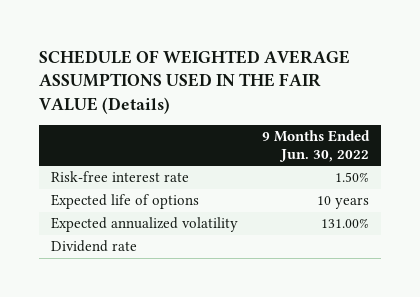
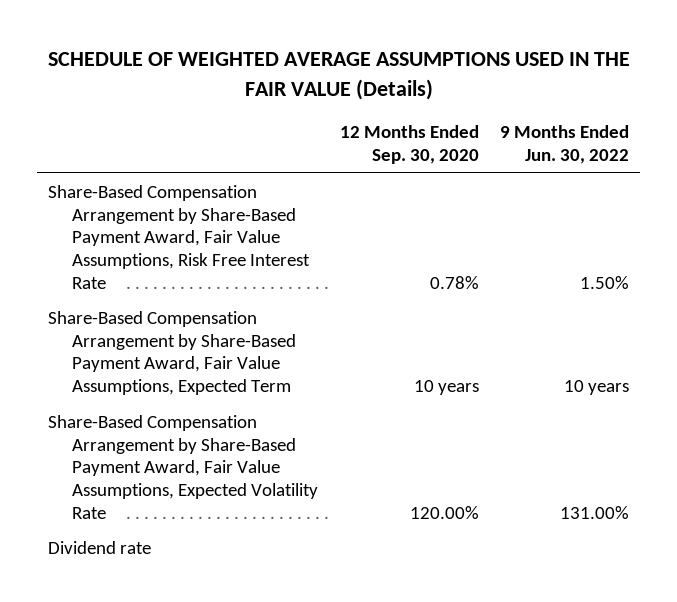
- | 9 Months Ended Jun. 30, 2022
+ | 12 Months Ended Sep. 30, 2020 | 9 Months Ended Jun. 30, 2022
- Risk-free interest rate | 1.50%
- Expected life of options | 10 years
- Expected annualized volatility | 131.00%
+ Share-Based Compensation Arrangement by Share-Based Payment Award, Fair Value Assumptions, Risk Free Interest Rate | 0.78% | 1.50%
+ Share-Based Compensation Arrangement by Share-Based Payment Award, Fair Value Assumptions, Expected Term | 10 years | 10 years
+ Share-Based Compensation Arrangement by Share-Based Payment Award, Fair Value Assumptions, Expected Volatility Rate | 120.00% | 131.00%

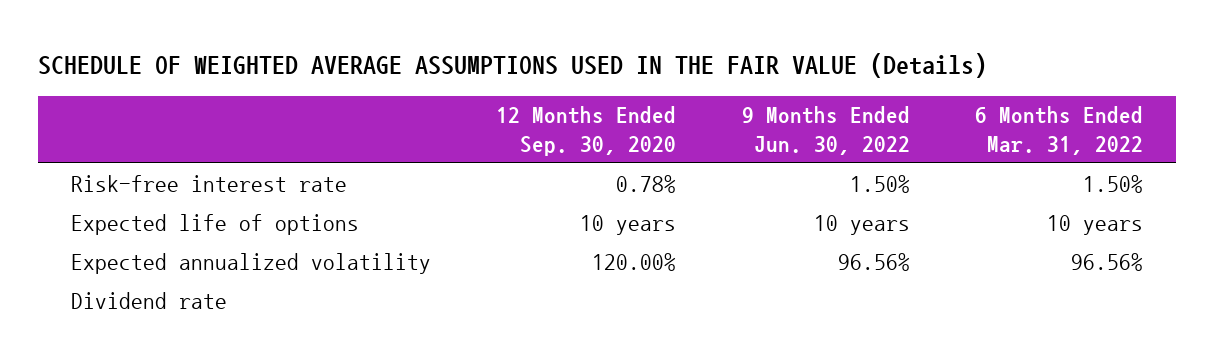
- | 12 Months Ended Sep. 30, 2020 | 9 Months Ended Jun. 30, 2022
+ | 12 Months Ended Sep. 30, 2020 | 9 Months Ended Jun. 30, 2022 | 6 Months Ended Mar. 31, 2022
- Share-Based Compensation Arrangement by Share-Based Payment Award, Fair Value Assumptions, Risk Free Interest Rate | 0.78% | 1.50%
- Share-Based Compensation Arrangement by Share-Based Payment Award, Fair Value Assumptions, Expected Term | 10 years | 10 years
- Share-Based Compensation Arrangement by Share-Based Payment Award, Fair Value Assumptions, Expected Volatility Rate | 120.00% | 131.00%
+ Risk-free interest rate | 0.78% | 1.50% | 1.50%
+ Expected life of options | 10 years | 10 years | 10 years
+ Expected annualized volatility | 120.00% | 96.56% | 96.56%

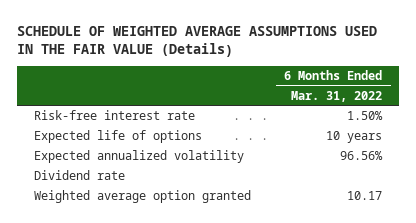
- | 12 Months Ended Sep. 30, 2020 | 9 Months Ended Jun. 30, 2022 | 6 Months Ended Mar. 31, 2022
+ | 6 Months Ended Mar. 31, 2022
+ Weighted average option granted | 10.17

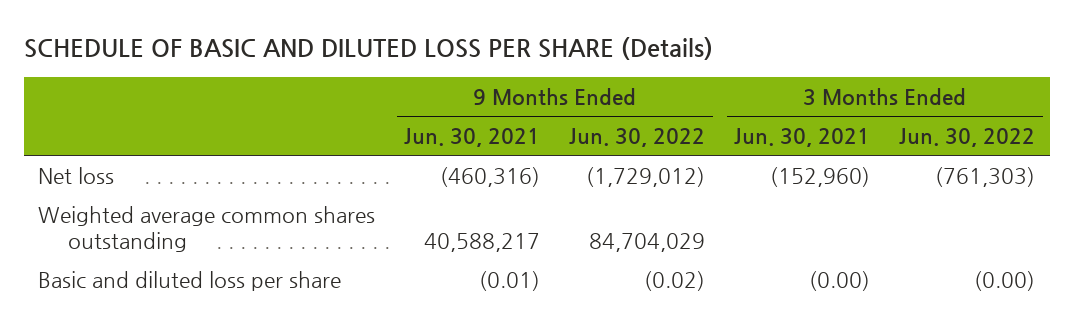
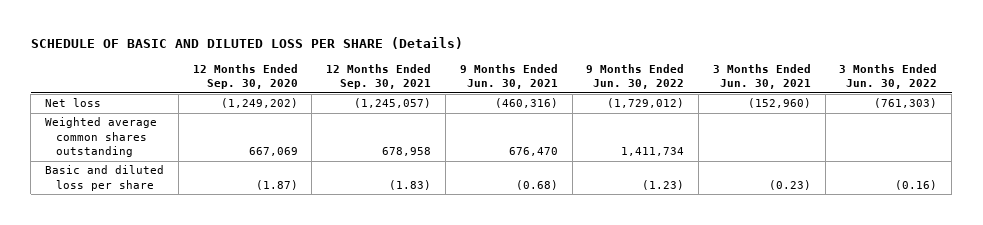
- | 9 Months Ended Jun. 30, 2021 | 9 Months Ended Jun. 30, 2022 | 3 Months Ended Jun. 30, 2021 | 3 Months Ended Jun. 30, 2022
+ | 12 Months Ended Sep. 30, 2020 | 12 Months Ended Sep. 30, 2021 | 9 Months Ended Jun. 30, 2021 | 9 Months Ended Jun. 30, 2022 | 3 Months Ended Jun. 30, 2021 | 3 Months Ended Jun. 30, 2022
- Weighted average common shares outstanding | 40,588,217 | 84,704,029 | |
- Basic and diluted loss per share | (0.01) | (0.02) | (0.00) | (0.00)
+ Weighted average common shares outstanding | 667,069 | 678,958 | 676,470 | 1,411,734 | |
+ Basic and diluted loss per share | (1.87) | (1.83) | (0.68) | (1.23) | (0.23) | (0.16)

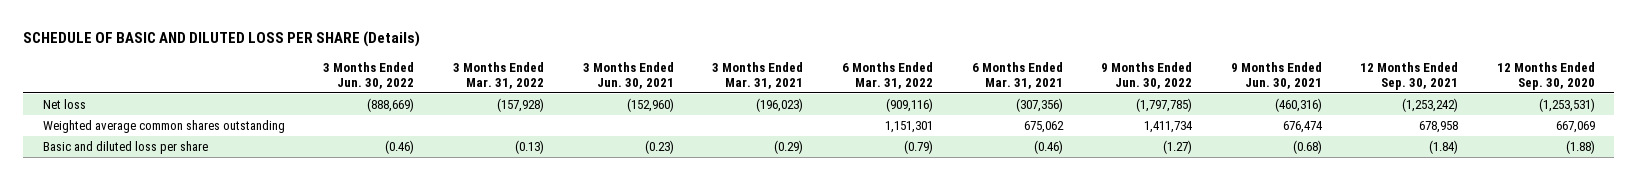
- | 12 Months Ended Sep. 30, 2020 | 12 Months Ended Sep. 30, 2021 | 9 Months Ended Jun. 30, 2021 | 9 Months Ended Jun. 30, 2022 | 3 Months Ended Jun. 30, 2021 | 3 Months Ended Jun. 30, 2022
+ | 3 Months Ended Jun. 30, 2022 | 3 Months Ended Mar. 31, 2022 | 3 Months Ended Jun. 30, 2021 | 3 Months Ended Mar. 31, 2021 | 6 Months Ended Mar. 31, 2022 | 6 Months Ended Mar. 31, 2021 | 9 Months Ended Jun. 30, 2022 | 9 Months Ended Jun. 30, 2021 | 12 Months Ended Sep. 30, 2021 | 12 Months Ended Sep. 30, 2020
- Net loss | (1,249,202) | (1,245,057) | (460,316) | (1,729,012) | (152,960) | (761,303)
- Weighted average common shares outstanding | 667,069 | 678,958 | 676,470 | 1,411,734 | |
- Basic and diluted loss per share | (1.87) | (1.83) | (0.68) | (1.23) | (0.23) | (0.16)
+ Net loss | (888,669) | (157,928) | (152,960) | (196,023) | (909,116) | (307,356) | (1,797,785) | (460,316) | (1,253,242) | (1,253,531)
+ Weighted average common shares outstanding | | | | | 1,151,301 | 675,062 | 1,411,734 | 676,474 | 678,958 | 667,069
+ Basic and diluted loss per share | (0.46) | (0.13) | (0.23) | (0.29) | (0.79) | (0.46) | (1.27) | (0.68) | (1.84) | (1.88)

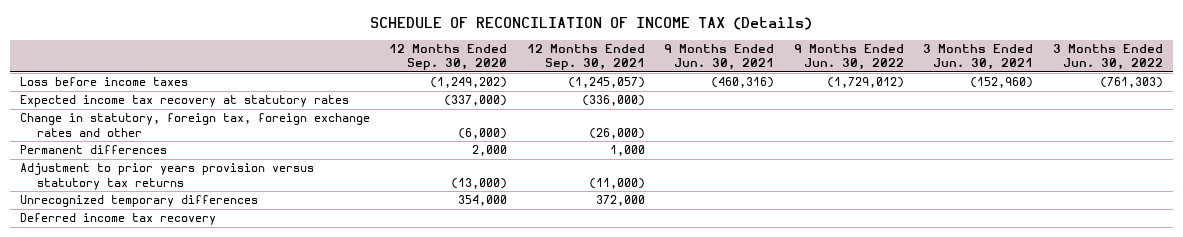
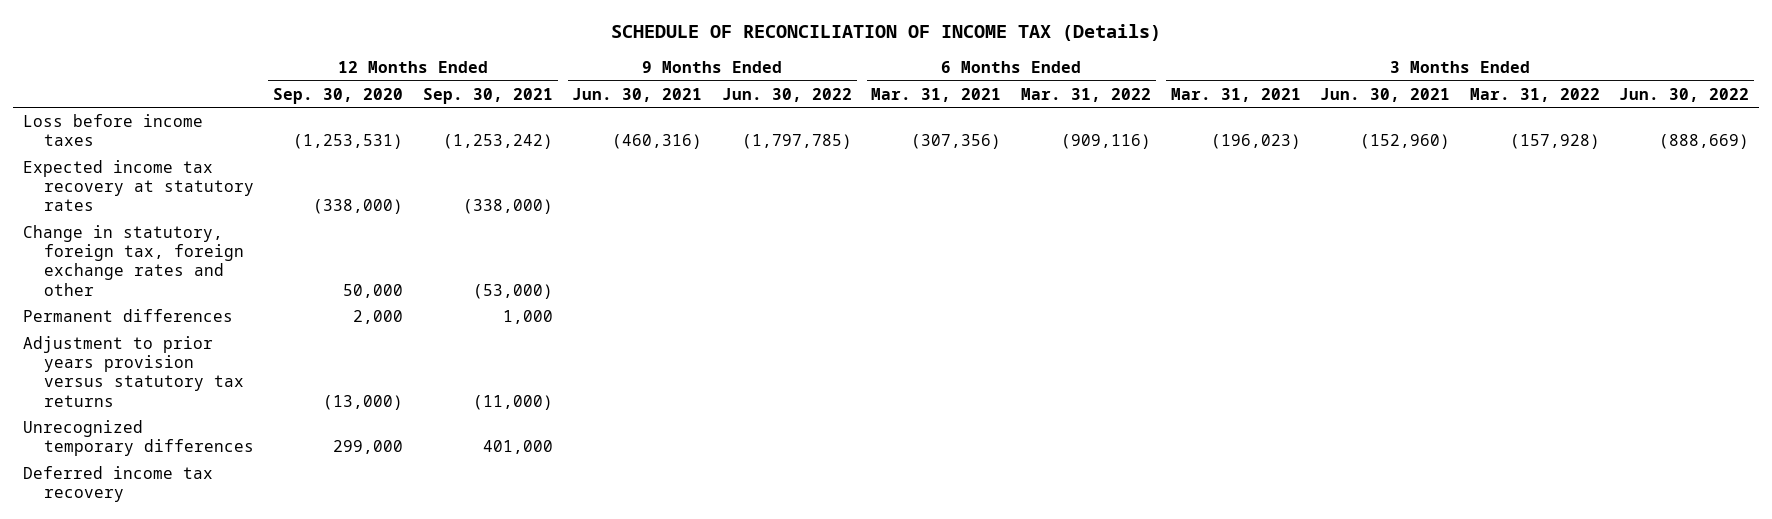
- | 12 Months Ended Sep. 30, 2020 | 12 Months Ended Sep. 30, 2021 | 9 Months Ended Jun. 30, 2021 | 9 Months Ended Jun. 30, 2022 | 3 Months Ended Jun. 30, 2021 | 3 Months Ended Jun. 30, 2022
+ | 12 Months Ended Sep. 30, 2020 | 12 Months Ended Sep. 30, 2021 | 9 Months Ended Jun. 30, 2021 | 9 Months Ended Jun. 30, 2022 | 6 Months Ended Mar. 31, 2021 | 6 Months Ended Mar. 31, 2022 | 3 Months Ended Mar. 31, 2021 | 3 Months Ended Jun. 30, 2021 | 3 Months Ended Mar. 31, 2022 | 3 Months Ended Jun. 30, 2022
- Loss before income taxes | (1,249,202) | (1,245,057) | (460,316) | (1,729,012) | (152,960) | (761,303)
- Expected income tax recovery at statutory rates | (337,000) | (336,000) | | | |
- Change in statutory, foreign tax, foreign exchange rates and other | (6,000) | (26,000) | | | |
+ Loss before income taxes | (1,253,531) | (1,253,242) | (460,316) | (1,797,785) | (307,356) | (909,116) | (196,023) | (152,960) | (157,928) | (888,669)
+ Expected income tax recovery at statutory rates | (338,000) | (338,000) | | | | | | | |
+ Change in statutory, foreign tax, foreign exchange rates and other | 50,000 | (53,000) | | | | | | | |
- Unrecognized temporary differences | 354,000 | 372,000 | | | |
+ Unrecognized temporary differences | 299,000 | 401,000 | | | | | | | |

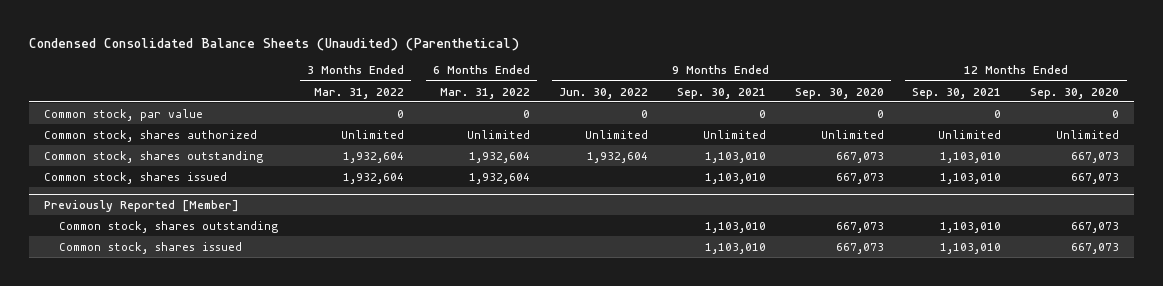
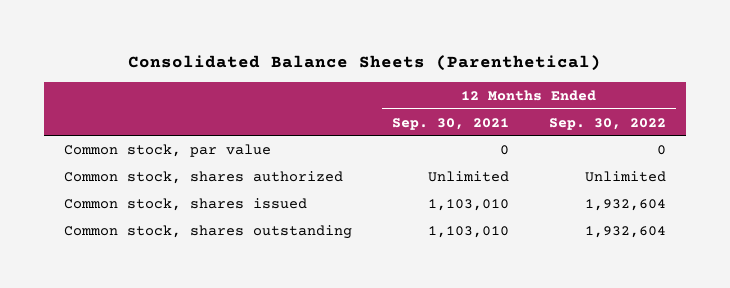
- Condensed Consolidated Balance Sheets (Unaudited) (Parenthetical)
+ Consolidated Balance Sheets (Parenthetical)
- | 3 Months Ended Mar. 31, 2022 | 6 Months Ended Mar. 31, 2022 | 9 Months Ended Jun. 30, 2022 | 9 Months Ended Sep. 30, 2021 | 9 Months Ended Sep. 30, 2020 | 12 Months Ended Sep. 30, 2021 | 12 Months Ended Sep. 30, 2020
+ | 12 Months Ended Sep. 30, 2021 | 12 Months Ended Sep. 30, 2022
- Common stock, shares outstanding | 1,932,604 | 1,932,604 | 1,932,604 | 1,103,010 | 667,073 | 1,103,010 | 667,073
- Previously Reported [Member]
- Common stock, shares issued | | | | 1,103,010 | 667,073 | 1,103,010 | 667,073

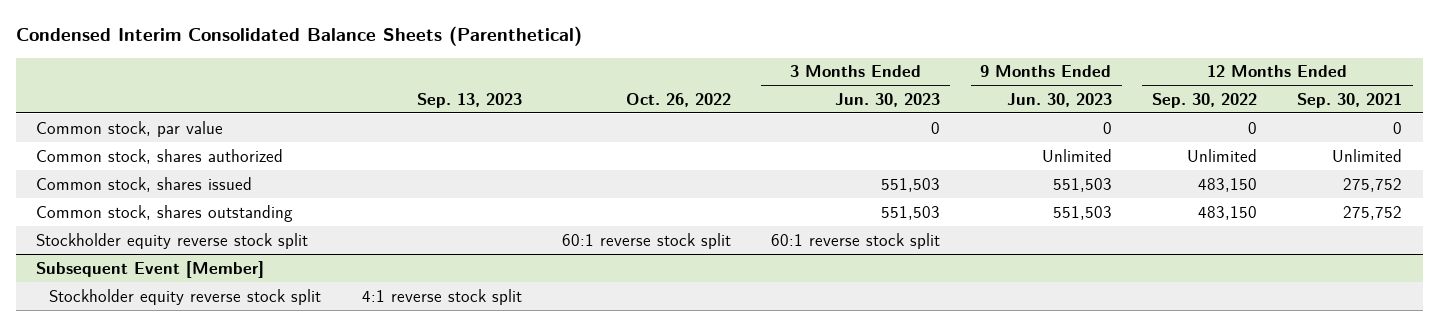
- Consolidated Balance Sheets (Parenthetical)
+ Condensed Interim Consolidated Balance Sheets (Parenthetical)
- | 12 Months Ended Sep. 30, 2021 | 12 Months Ended Sep. 30, 2022
+ | Sep. 13, 2023 | Oct. 26, 2022 | 3 Months Ended Jun. 30, 2023 | 9 Months Ended Jun. 30, 2023 | 12 Months Ended Sep. 30, 2022 | 12 Months Ended Sep. 30, 2021
- Common stock, shares issued | 1,103,010 | 1,932,604
- Common stock, shares outstanding | 1,103,010 | 1,932,604
+ Common stock, shares issued | | | 551,503 | 551,503 | 483,150 | 275,752
+ Common stock, shares outstanding | | | 551,503 | 551,503 | 483,150 | 275,752
+ Stockholder equity reverse stock split | | 60:1 reverse stock split | 60:1 reverse stock split | | |
+ Subsequent Event [Member]
+ Stockholder equity reverse stock split | 4:1 reverse stock split | | | | |

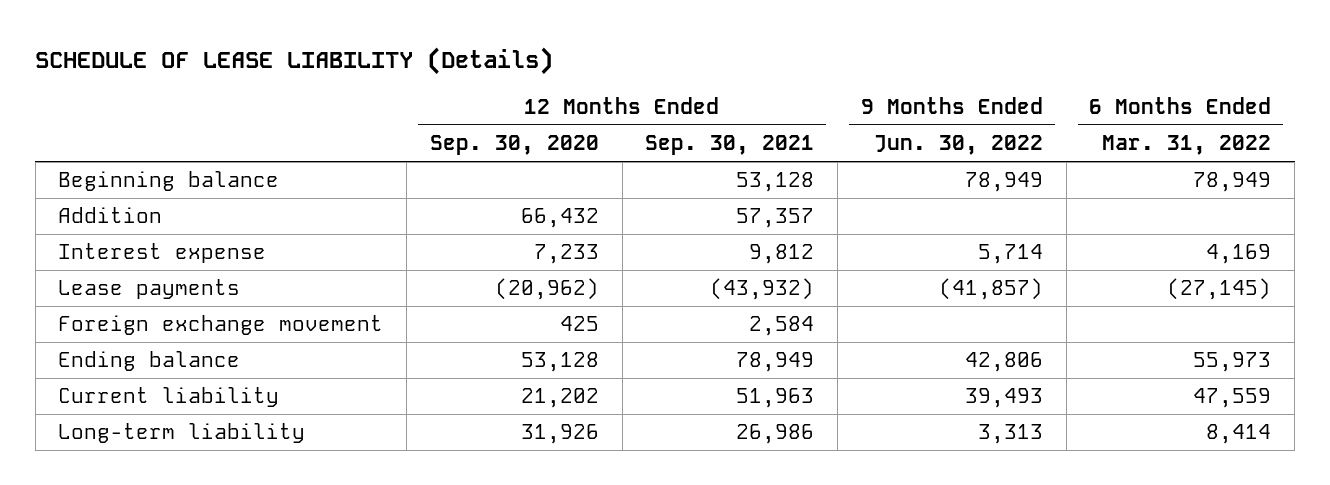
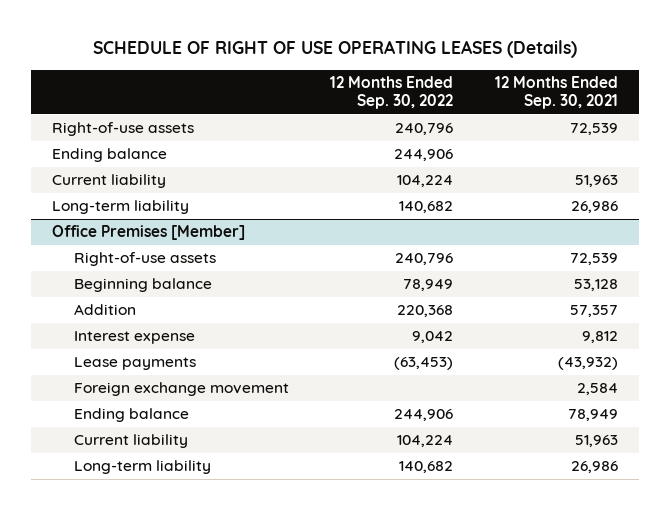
- SCHEDULE OF LEASE LIABILITY (Details)
+ SCHEDULE OF RIGHT OF USE OPERATING LEASES (Details)
- | 12 Months Ended Sep. 30, 2020 | 12 Months Ended Sep. 30, 2021 | 9 Months Ended Jun. 30, 2022 | 6 Months Ended Mar. 31, 2022
+ | 12 Months Ended Sep. 30, 2022 | 12 Months Ended Sep. 30, 2021
+ Right-of-use assets | 240,796 | 72,539
+ Ending balance | 244,906 |
+ Current liability | 104,224 | 51,963
+ Long-term liability | 140,682 | 26,986
+ Office Premises [Member]
+ Right-of-use assets | 240,796 | 72,539

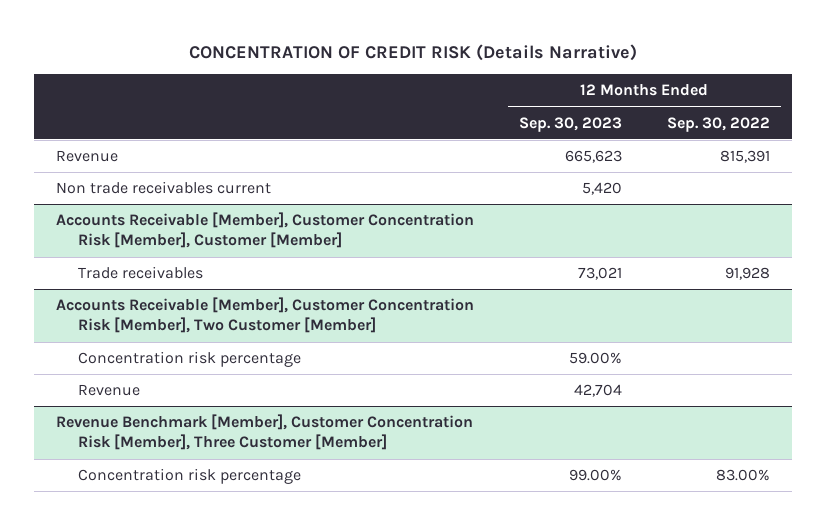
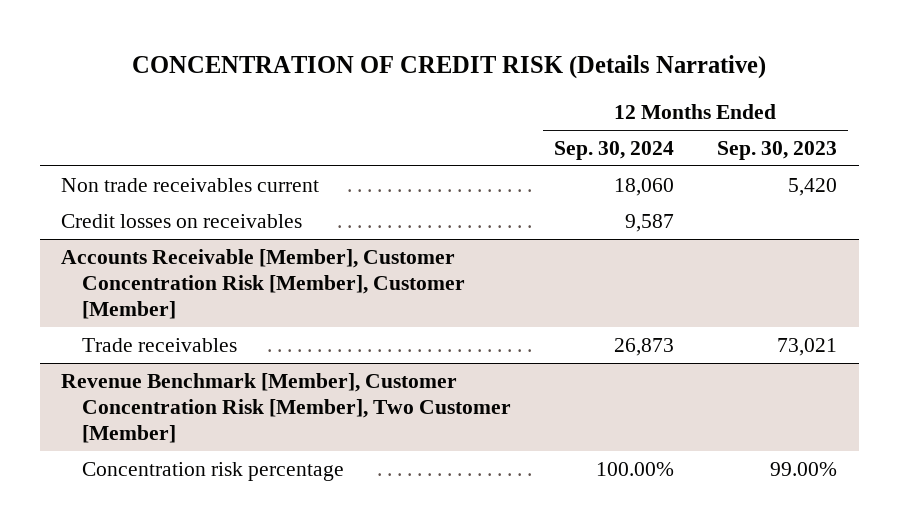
- | 12 Months Ended Sep. 30, 2023 | 12 Months Ended Sep. 30, 2022
+ | 12 Months Ended Sep. 30, 2024 | 12 Months Ended Sep. 30, 2023
- Revenue | 665,623 | 815,391
+ Credit losses on receivables | 9,587 |
- Accounts Receivable [Member], Customer Concentration Risk [Member], Two Customer [Member]
- Concentration risk percentage | 59.00% |
- Revenue | 42,704 |
- Revenue Benchmark [Member], Customer Concentration Risk [Member], Three Customer [Member]
+ Revenue Benchmark [Member], Customer Concentration Risk [Member], Two Customer [Member]

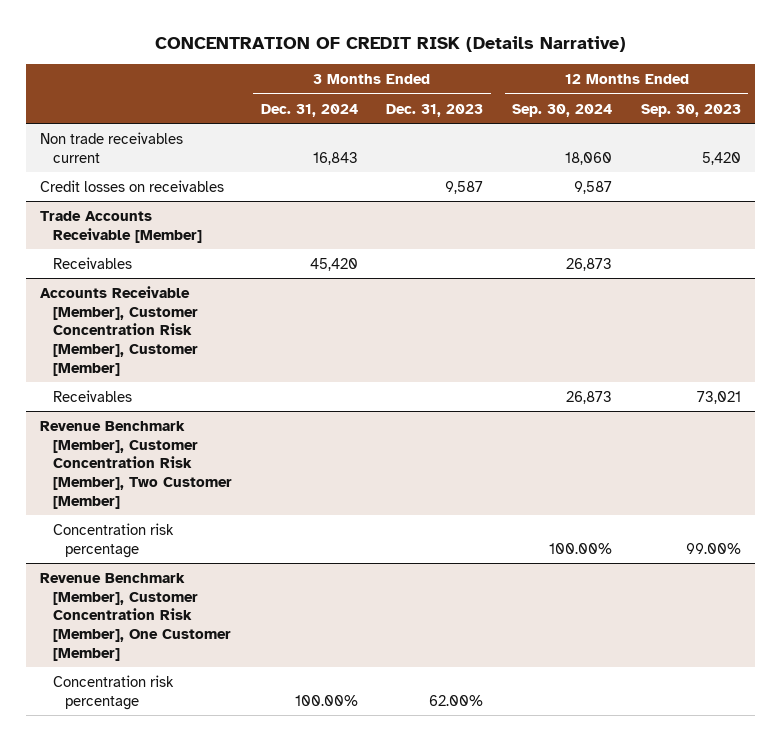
- | 12 Months Ended Sep. 30, 2024 | 12 Months Ended Sep. 30, 2023
+ | 3 Months Ended Dec. 31, 2024 | 3 Months Ended Dec. 31, 2023 | 12 Months Ended Sep. 30, 2024 | 12 Months Ended Sep. 30, 2023
+ Trade Accounts Receivable [Member]
+ Receivables | 45,420 | | 26,873 |
@ Accounts Receivable [Member], Customer Concentration Risk [Member], Customer [Member]
- Trade receivables | 26,873 | 73,021
+ Receivables | | | 26,873 | 73,021
+ Revenue Benchmark [Member], Customer Concentration Risk [Member], One Customer [Member]
+ Concentration risk percentage | 100.00% | 62.00% | |

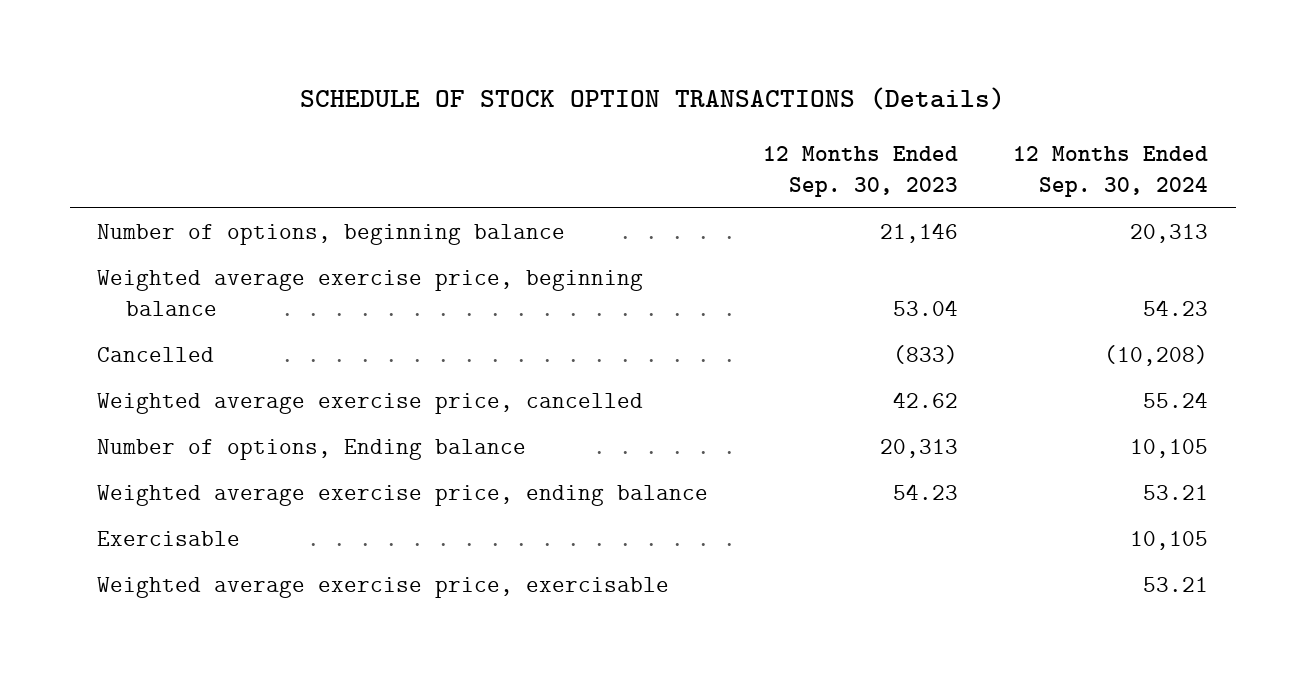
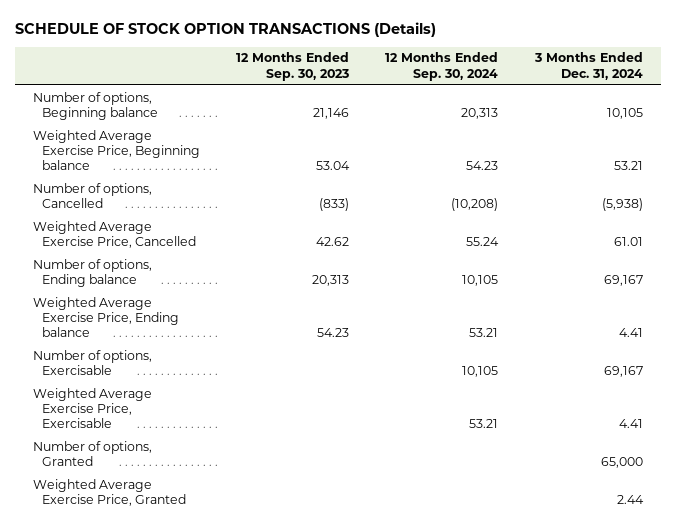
- | 12 Months Ended Sep. 30, 2023 | 12 Months Ended Sep. 30, 2024
+ | 12 Months Ended Sep. 30, 2023 | 12 Months Ended Sep. 30, 2024 | 3 Months Ended Dec. 31, 2024
- Number of options, beginning balance | 21,146 | 20,313
- Weighted average exercise price, beginning balance | 53.04 | 54.23
- Cancelled | (833) | (10,208)
- Weighted average exercise price, cancelled | 42.62 | 55.24
+ Number of options, Beginning balance | 21,146 | 20,313 | 10,105
+ Weighted Average Exercise Price, Beginning balance | 53.04 | 54.23 | 53.21
+ Number of options, Cancelled | (833) | (10,208) | (5,938)
+ Weighted Average Exercise Price, Cancelled | 42.62 | 55.24 | 61.01
- Weighted average exercise price, ending balance | 54.23 | 53.21
- Exercisable | | 10,105
- Weighted average exercise price, exercisable | | 53.21
+ Weighted Average Exercise Price, Ending balance | 54.23 | 53.21 | 4.41
+ Number of options, Exercisable | | 10,105 | 69,167
+ Weighted Average Exercise Price, Exercisable | | 53.21 | 4.41
+ Number of options, Granted | | | 65,000
+ Weighted Average Exercise Price, Granted | | | 2.44

